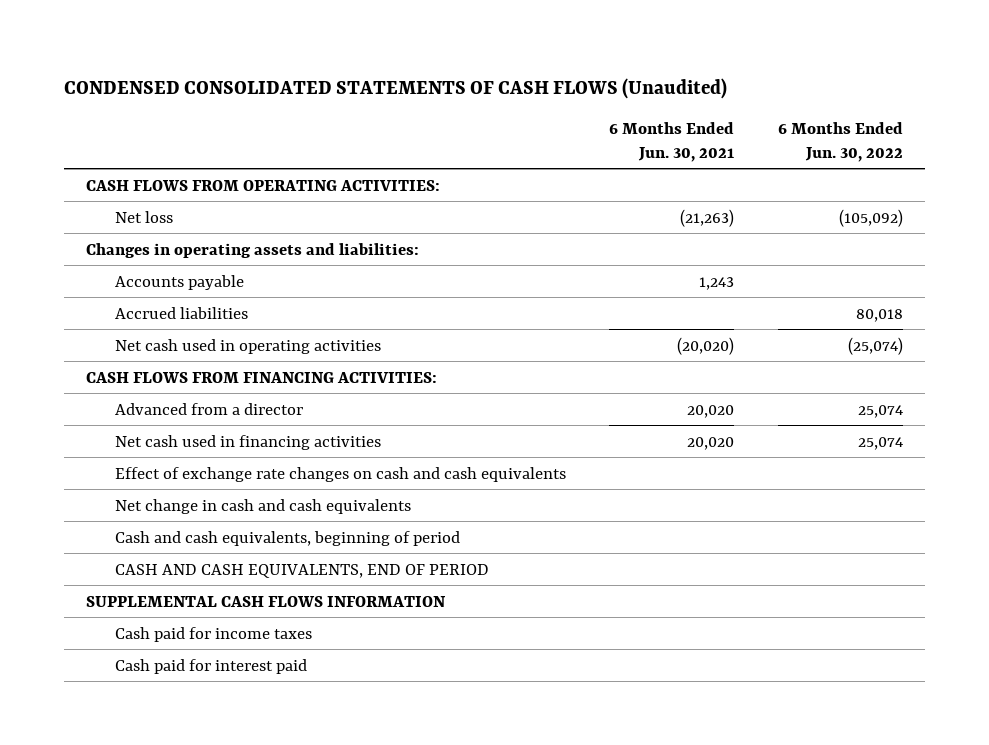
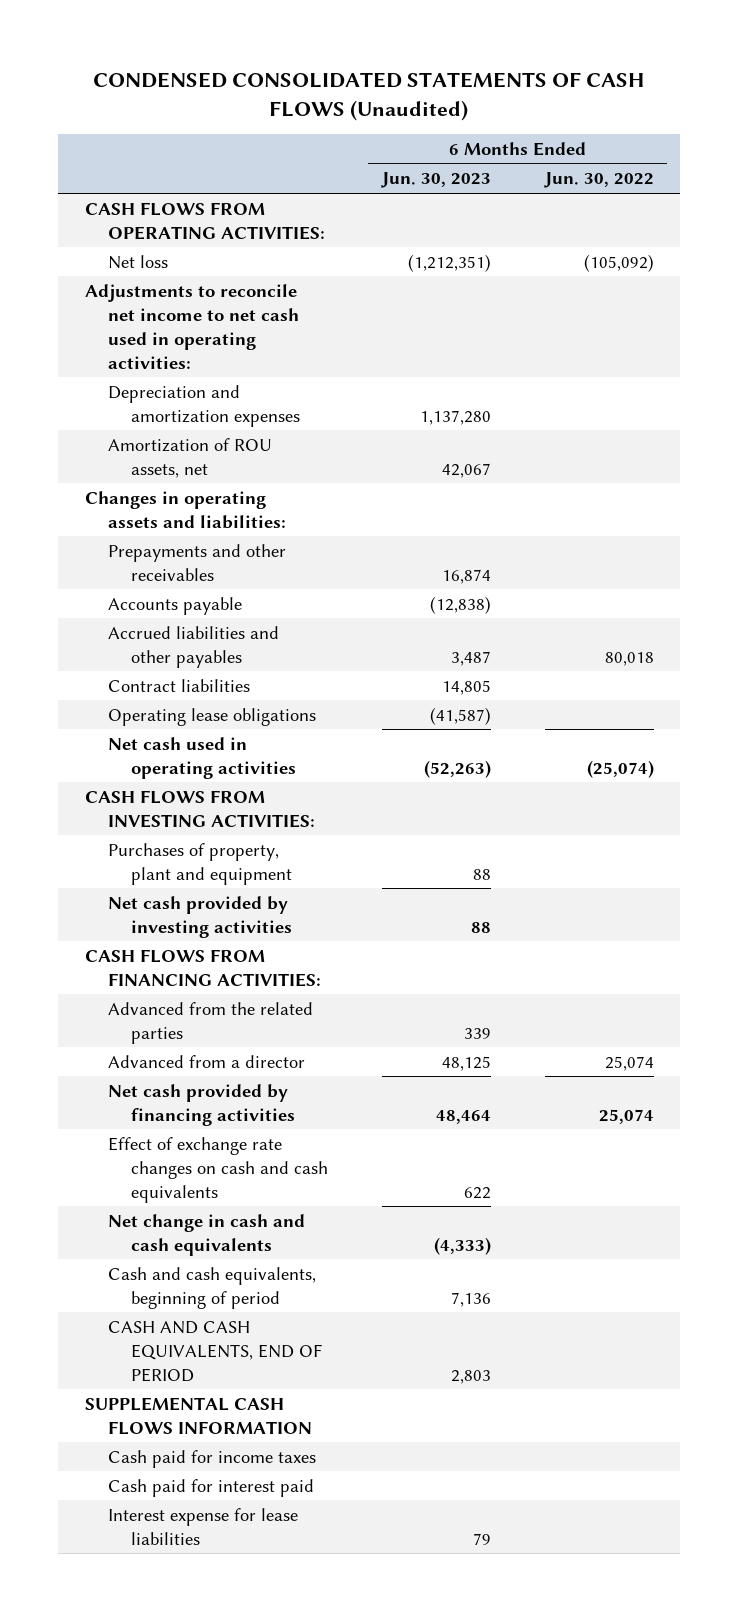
- | 6 Months Ended Jun. 30, 2021 | 6 Months Ended Jun. 30, 2022
+ | 6 Months Ended Jun. 30, 2023 | 6 Months Ended Jun. 30, 2022
+ Adjustments to reconcile net income to net cash used in operating activities:
+ Depreciation and amortization expenses | 1,137,280 |
+ Amortization of ROU assets, net | 42,067 |
+ Prepayments and other receivables | 16,874 |
- Accrued liabilities | | 80,018
+ Accrued liabilities and other payables | 3,487 | 80,018
+ Contract liabilities | 14,805 |
+ Operating lease obligations | (41,587) |
+ CASH FLOWS FROM INVESTING ACTIVITIES:
+ Purchases of property, plant and equipment | 88 |
+ Net cash provided by investing activities | 88 |
+ Advanced from the related parties | 339 |
- Net cash used in financing activities | 20,020 | 25,074
+ Net cash provided by financing activities | 48,464 | 25,074
+ Interest expense for lease liabilities | 79 |

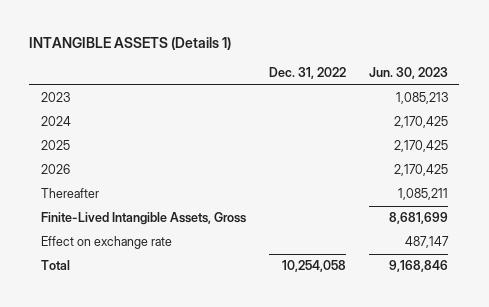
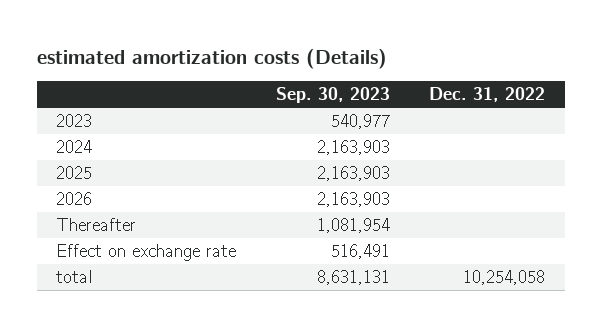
- INTANGIBLE ASSETS (Details 1)
+ estimated amortization costs (Details)
- | Dec. 31, 2022 | Jun. 30, 2023
+ | Sep. 30, 2023 | Dec. 31, 2022
- Finite-Lived Intangible Assets, Gross | | 8,681,699
- Total | 10,254,058 | 9,168,846
+ total | 8,631,131 | 10,254,058

